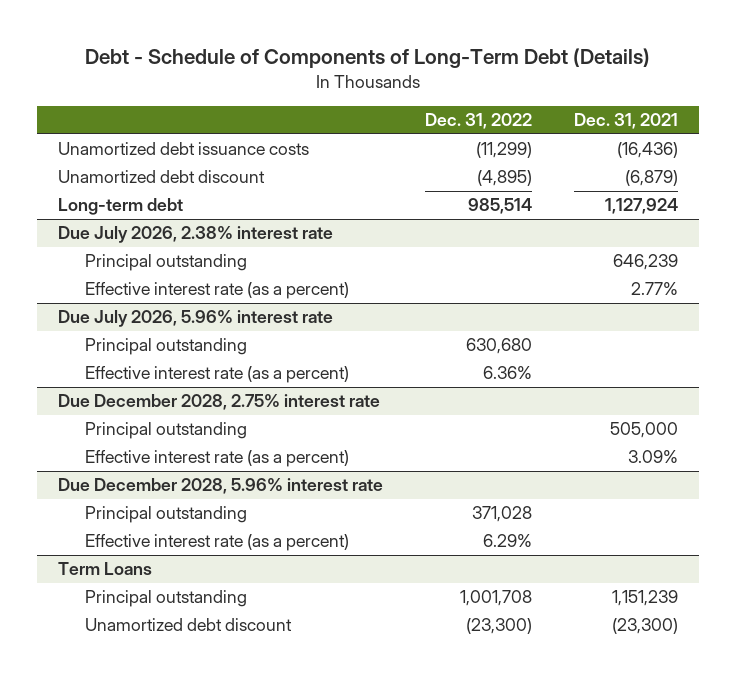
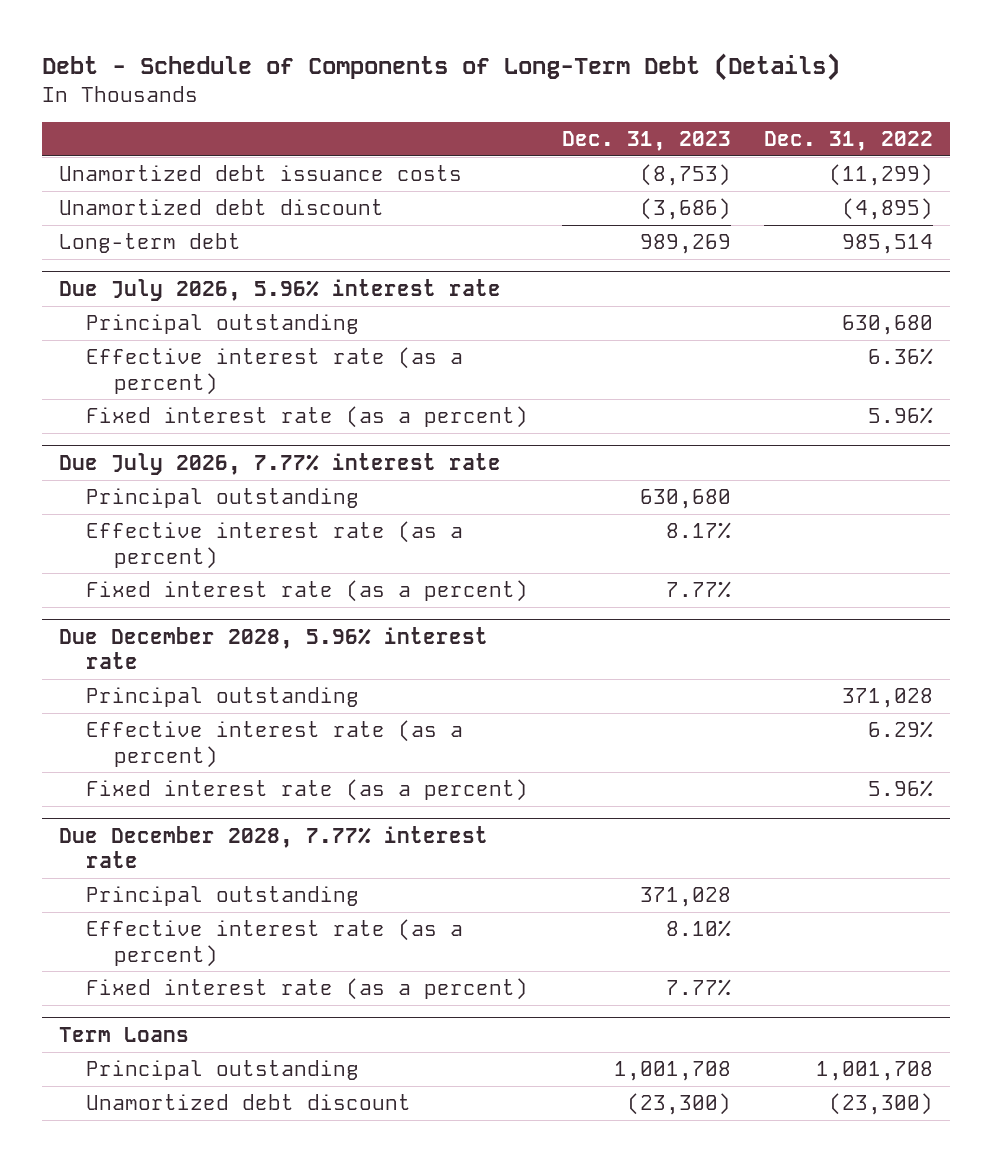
- | Dec. 31, 2022 | Dec. 31, 2021
+ | Dec. 31, 2023 | Dec. 31, 2022
- Due July 2026, 2.38% interest rate
- Principal outstanding | | 646,239
- Effective interest rate (as a percent) | | 2.77%
- Due December 2028, 2.75% interest rate
@ Due July 2026, 5.96% interest rate
+ Fixed interest rate (as a percent) | | 5.96%
+ Due July 2026, 7.77% interest rate
+ Fixed interest rate (as a percent) | 7.77% |
@ Due December 2028, 5.96% interest rate
+ Fixed interest rate (as a percent) | | 5.96%
+ Due December 2028, 7.77% interest rate
+ Principal outstanding | 371,028 |
+ Effective interest rate (as a percent) | 8.10% |
+ Fixed interest rate (as a percent) | 7.77% |

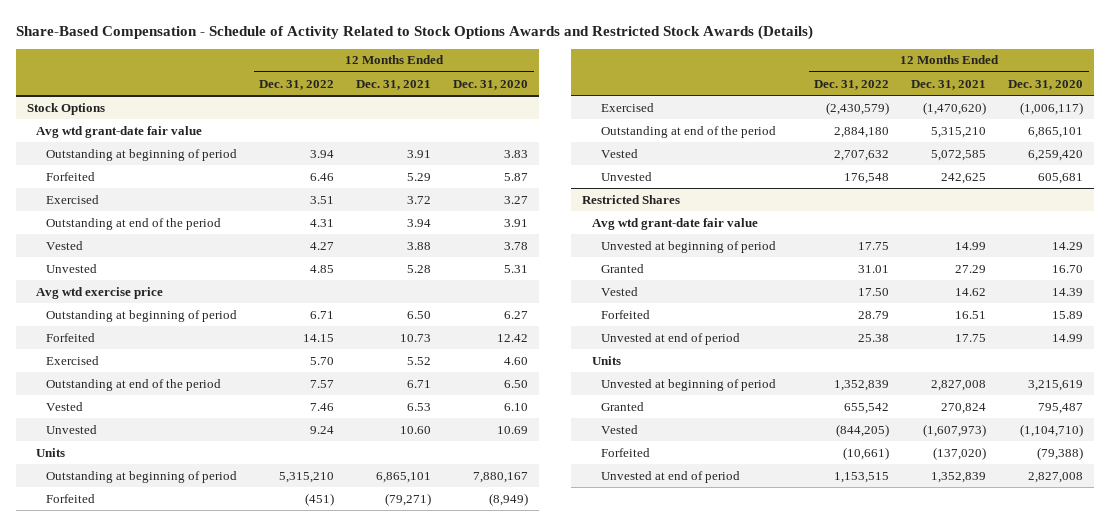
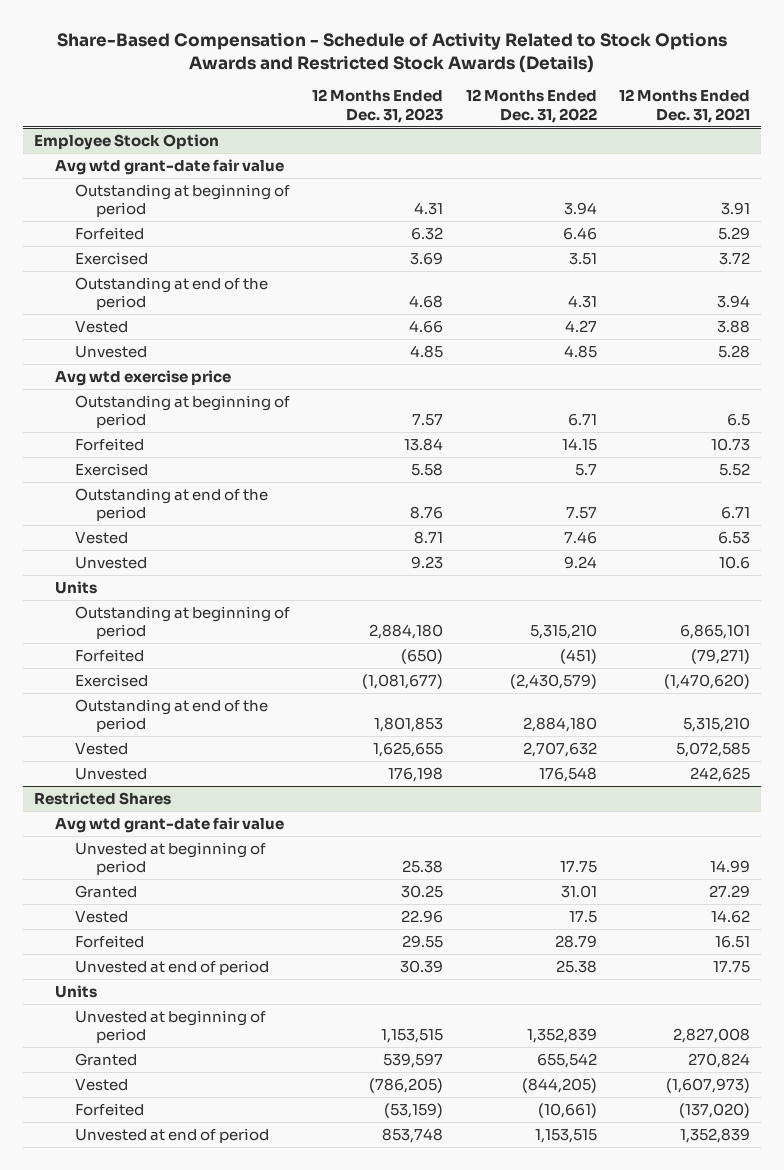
- | 12 Months Ended Dec. 31, 2022 | 12 Months Ended Dec. 31, 2021 | 12 Months Ended Dec. 31, 2020
+ | 12 Months Ended Dec. 31, 2023 | 12 Months Ended Dec. 31, 2022 | 12 Months Ended Dec. 31, 2021
- Stock Options
+ Employee Stock Option
- Outstanding at beginning of period | 6.71 | 6.50 | 6.27
+ Outstanding at beginning of period | 7.57 | 6.71 | 6.5
- Exercised | 5.70 | 5.52 | 4.60
+ Exercised | 5.58 | 5.7 | 5.52
- Unvested | 9.24 | 10.60 | 10.69
+ Unvested | 9.23 | 9.24 | 10.6
@ Restricted Shares
- Vested | 17.50 | 14.62 | 14.39
+ Vested | 22.96 | 17.5 | 14.62

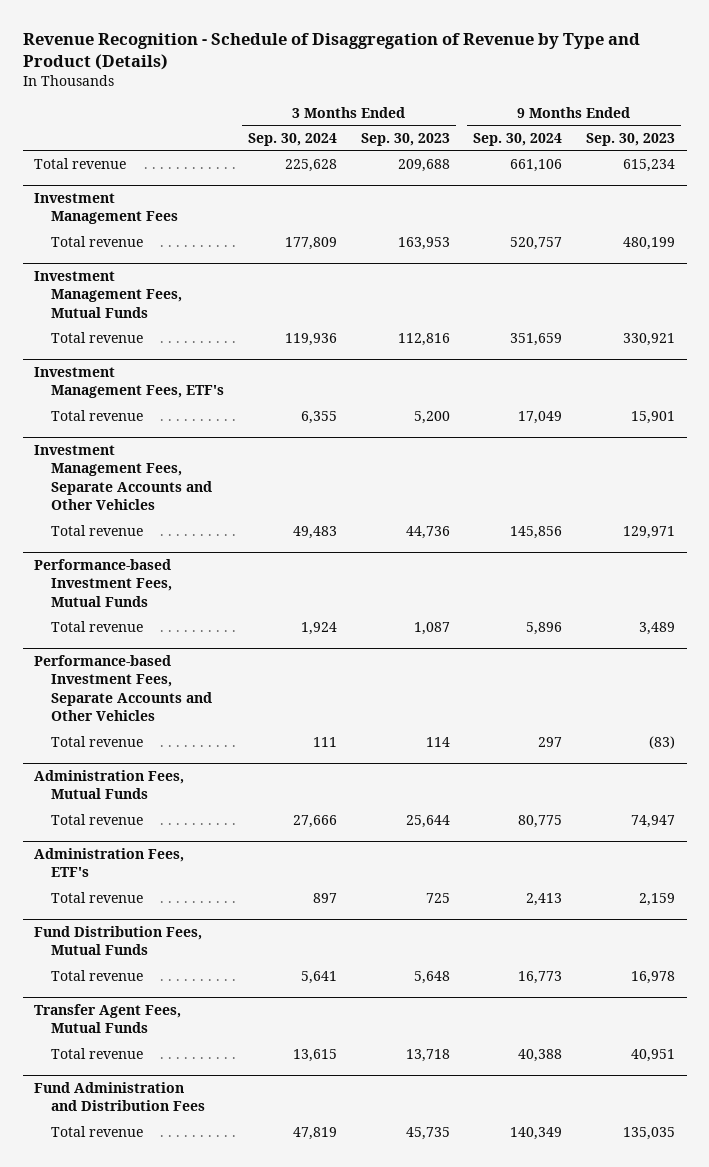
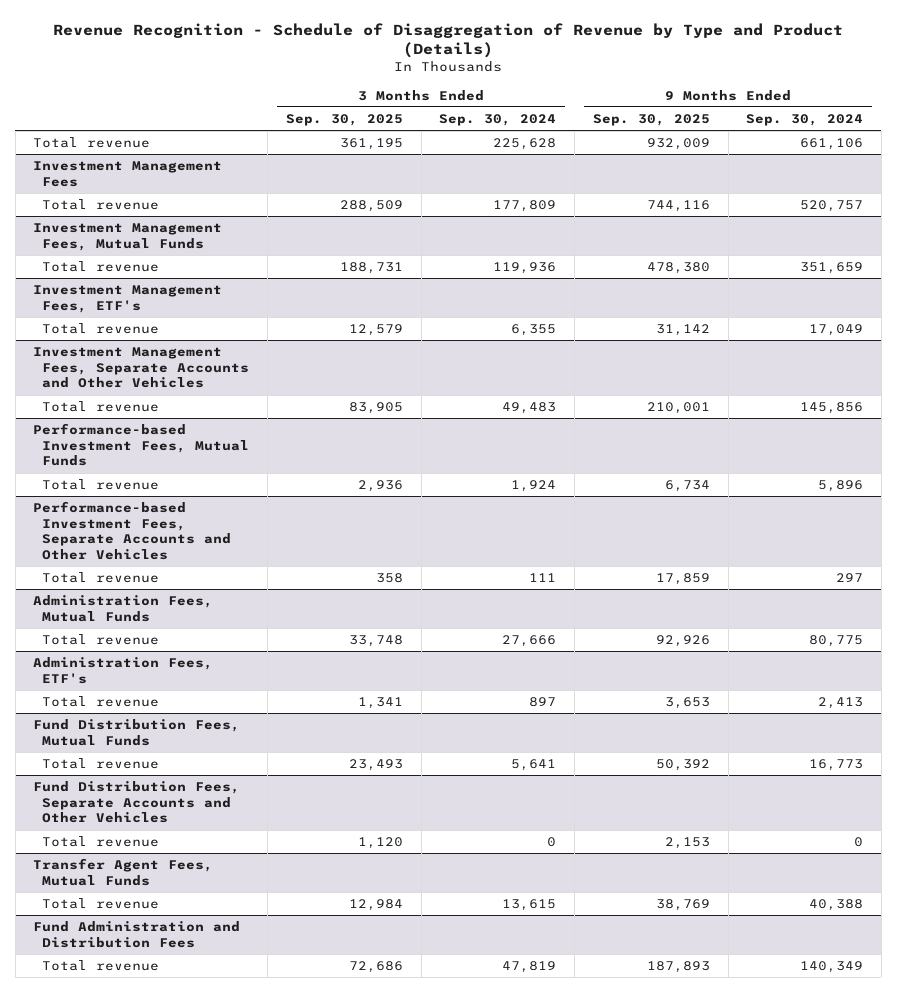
- | 3 Months Ended Sep. 30, 2024 | 3 Months Ended Sep. 30, 2023 | 9 Months Ended Sep. 30, 2024 | 9 Months Ended Sep. 30, 2023
+ | 3 Months Ended Sep. 30, 2025 | 3 Months Ended Sep. 30, 2024 | 9 Months Ended Sep. 30, 2025 | 9 Months Ended Sep. 30, 2024
+ Fund Distribution Fees, Separate Accounts and Other Vehicles
+ Total revenue | 1,120 | 0 | 2,153 | 0

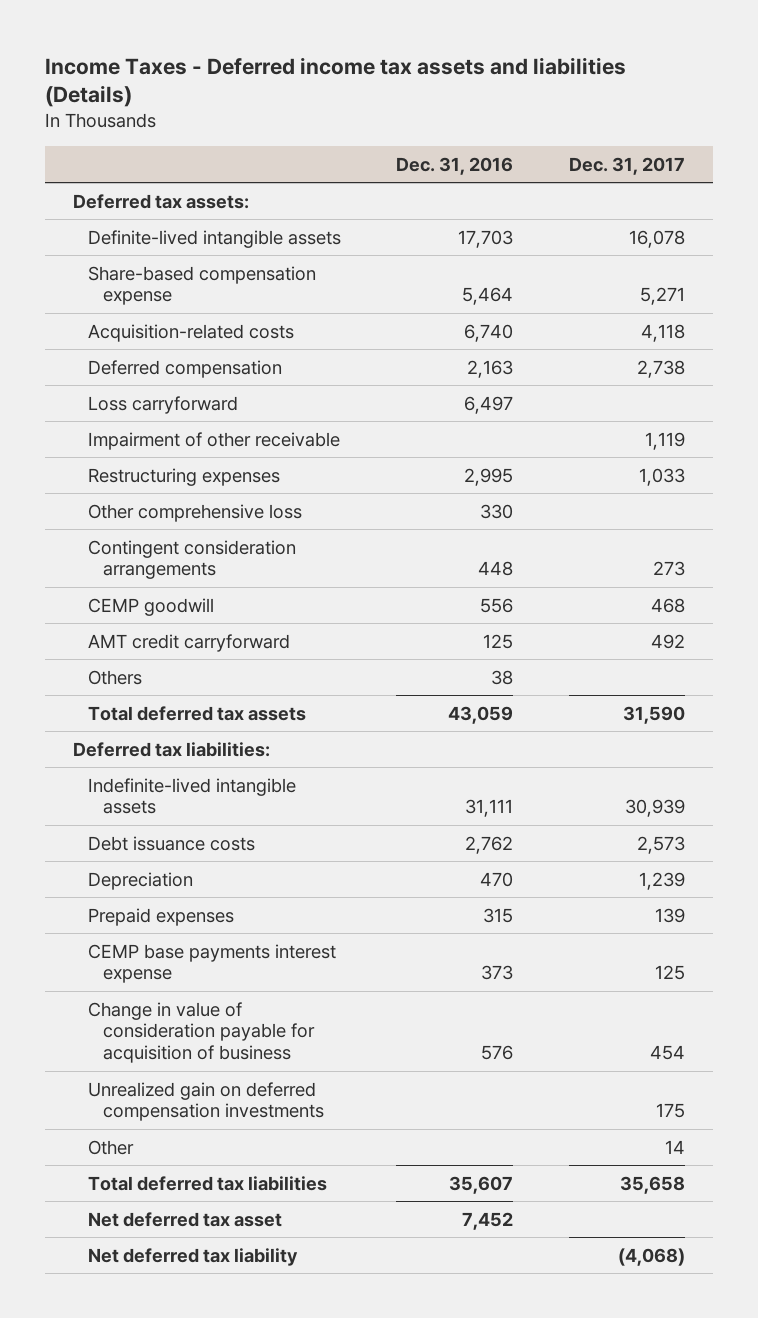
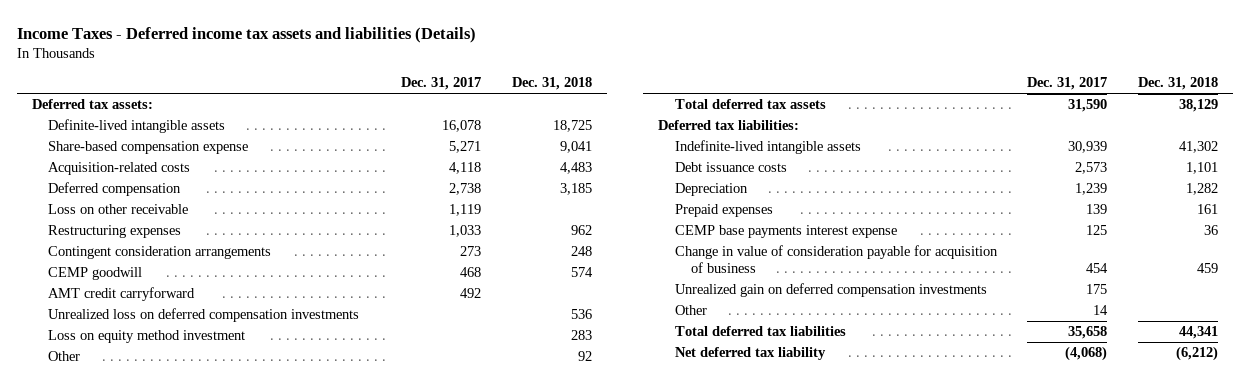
- | Dec. 31, 2016 | Dec. 31, 2017
+ | Dec. 31, 2017 | Dec. 31, 2018
- Loss carryforward | 6,497 |
- Impairment of other receivable | | 1,119
+ Loss on other receivable | 1,119 |
- Other comprehensive loss | 330 |
- Others | 38 |
+ Unrealized loss on deferred compensation investments | | 536
+ Loss on equity method investment | | 283
+ Other | | 92
- Net deferred tax asset | 7,452 |

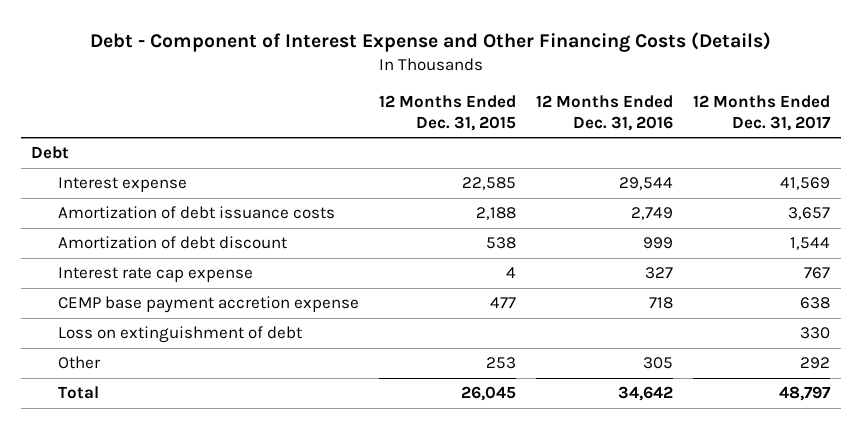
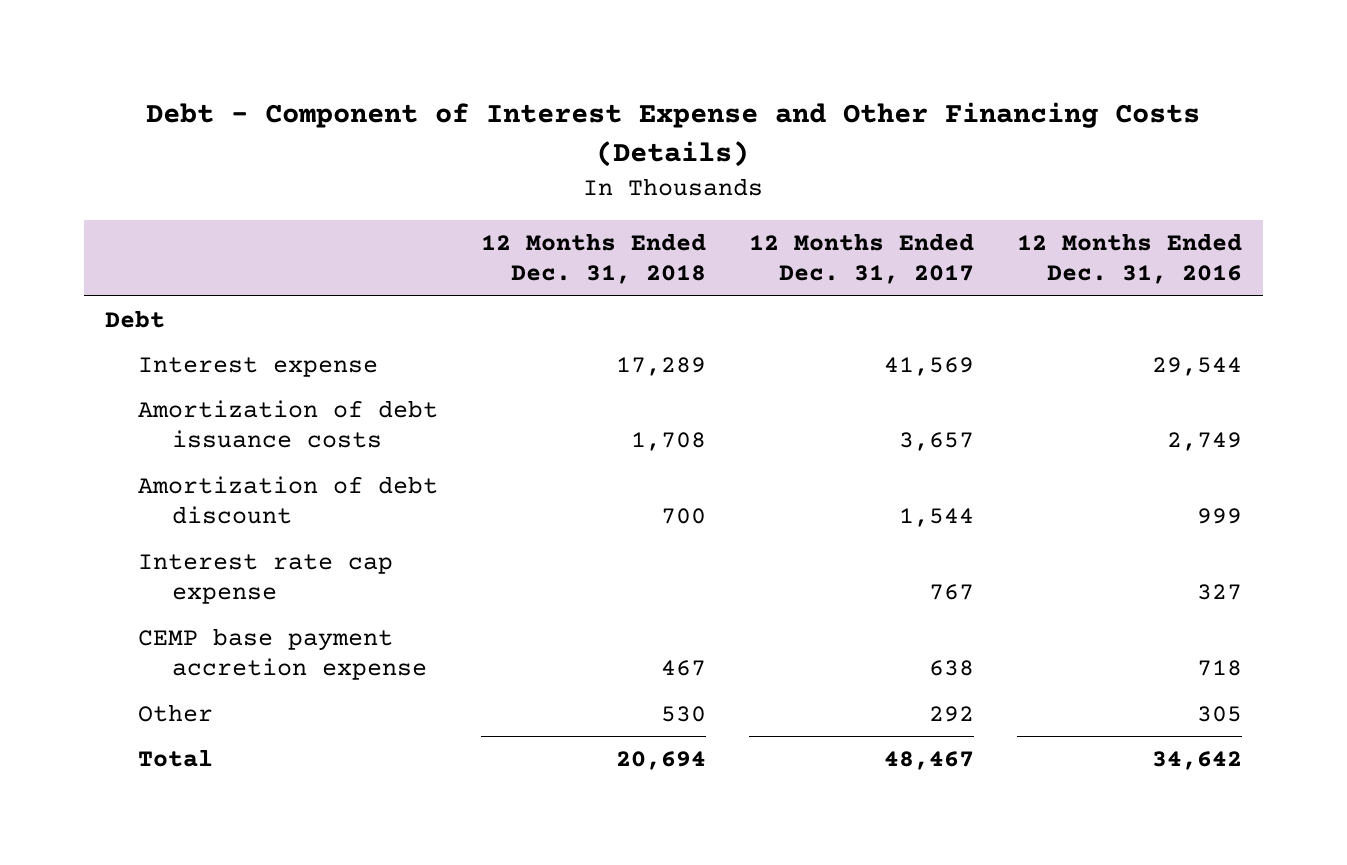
- | 12 Months Ended Dec. 31, 2015 | 12 Months Ended Dec. 31, 2016 | 12 Months Ended Dec. 31, 2017
+ | 12 Months Ended Dec. 31, 2018 | 12 Months Ended Dec. 31, 2017 | 12 Months Ended Dec. 31, 2016
- Loss on extinguishment of debt | | | 330
- Total | 26,045 | 34,642 | 48,797
+ Total | 20,694 | 48,467 | 34,642

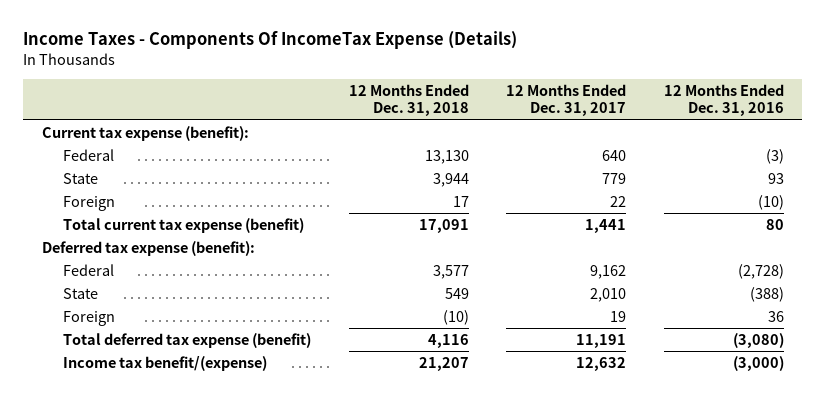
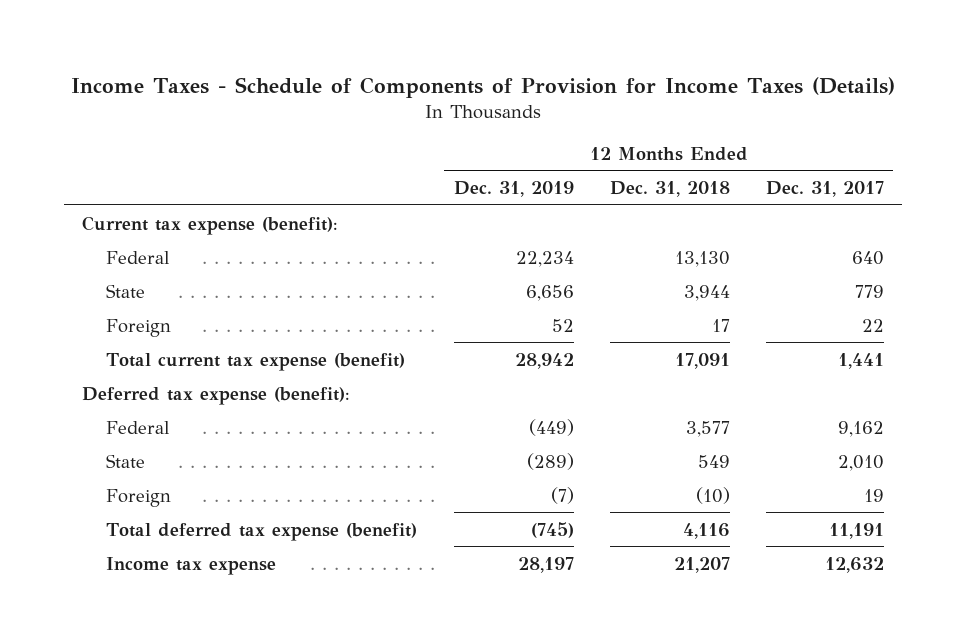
- Income Taxes - Components Of IncomeTax Expense (Details)
+ Income Taxes - Schedule of Components of Provision for Income Taxes (Details)
- | 12 Months Ended Dec. 31, 2018 | 12 Months Ended Dec. 31, 2017 | 12 Months Ended Dec. 31, 2016
+ | 12 Months Ended Dec. 31, 2019 | 12 Months Ended Dec. 31, 2018 | 12 Months Ended Dec. 31, 2017
- Income tax benefit/(expense) | 21,207 | 12,632 | (3,000)
+ Income tax expense | 28,197 | 21,207 | 12,632

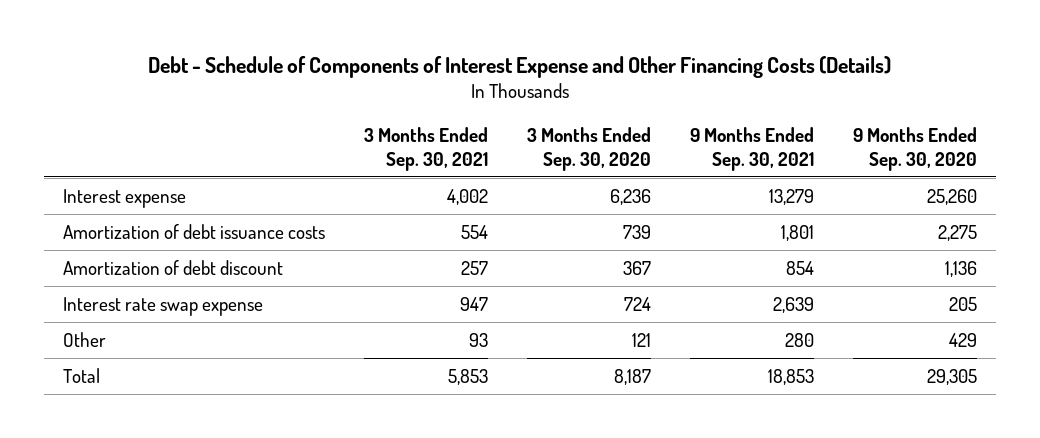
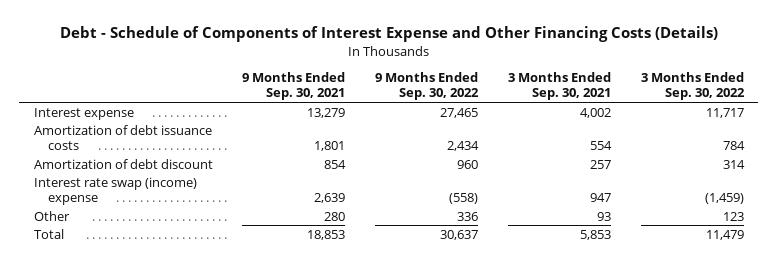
- | 3 Months Ended Sep. 30, 2021 | 3 Months Ended Sep. 30, 2020 | 9 Months Ended Sep. 30, 2021 | 9 Months Ended Sep. 30, 2020
+ | 9 Months Ended Sep. 30, 2021 | 9 Months Ended Sep. 30, 2022 | 3 Months Ended Sep. 30, 2021 | 3 Months Ended Sep. 30, 2022
- Interest rate swap expense | 947 | 724 | 2,639 | 205
+ Interest rate swap (income) expense | 2,639 | (558) | 947 | (1,459)

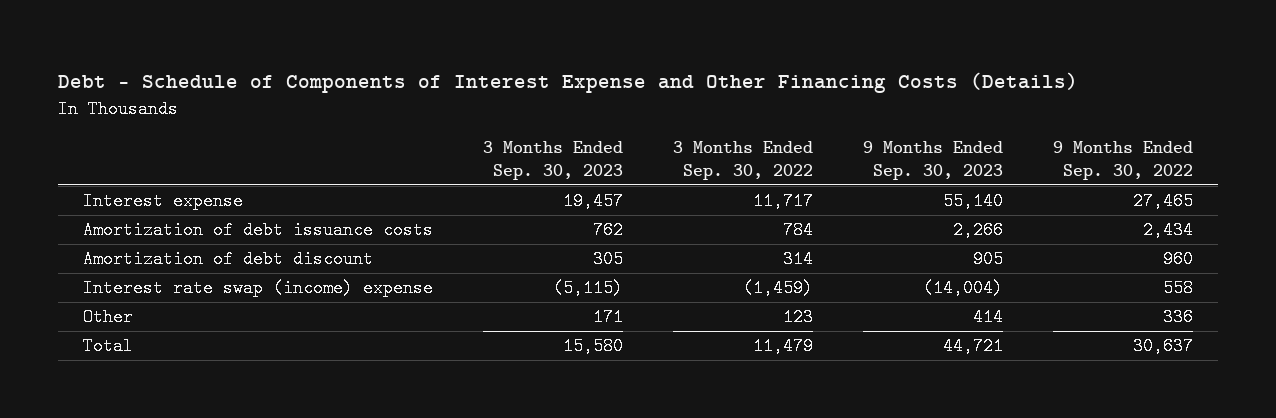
- | 9 Months Ended Sep. 30, 2021 | 9 Months Ended Sep. 30, 2022 | 3 Months Ended Sep. 30, 2021 | 3 Months Ended Sep. 30, 2022
+ | 3 Months Ended Sep. 30, 2023 | 3 Months Ended Sep. 30, 2022 | 9 Months Ended Sep. 30, 2023 | 9 Months Ended Sep. 30, 2022
- Interest rate swap (income) expense | 2,639 | (558) | 947 | (1,459)
+ Interest rate swap (income) expense | (5,115) | (1,459) | (14,004) | 558

